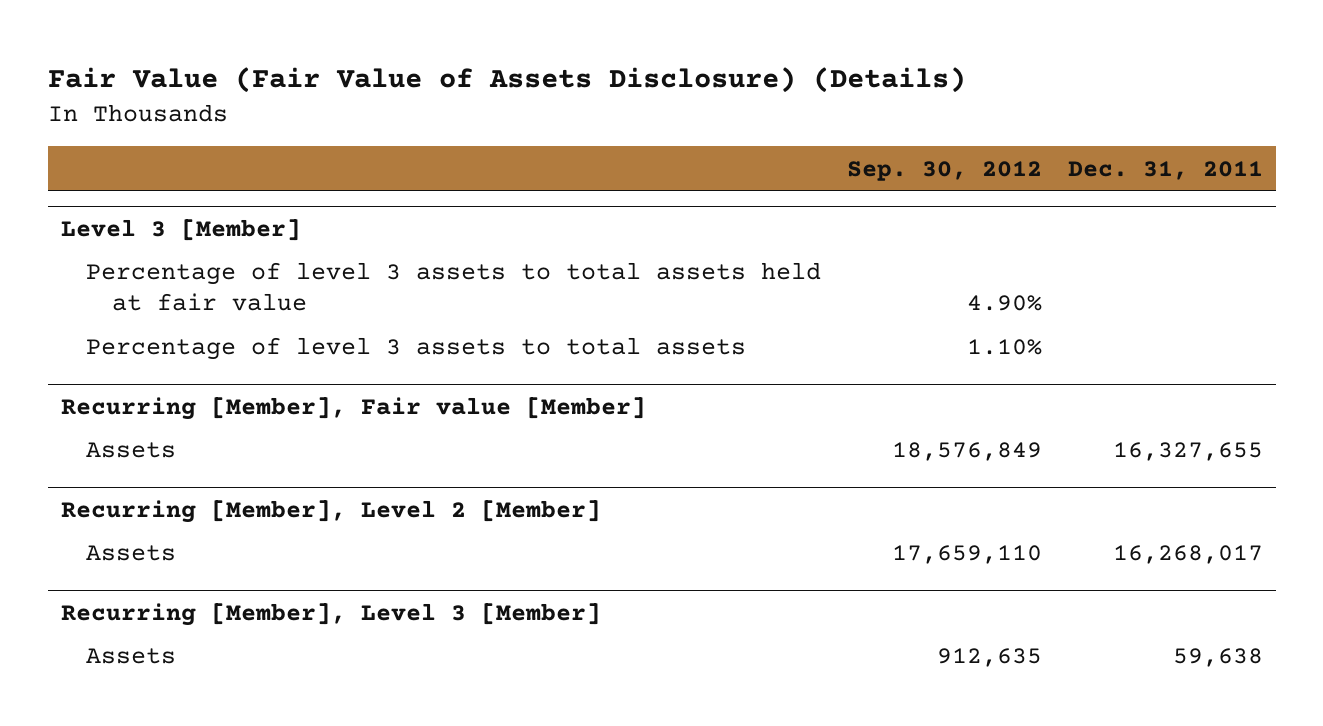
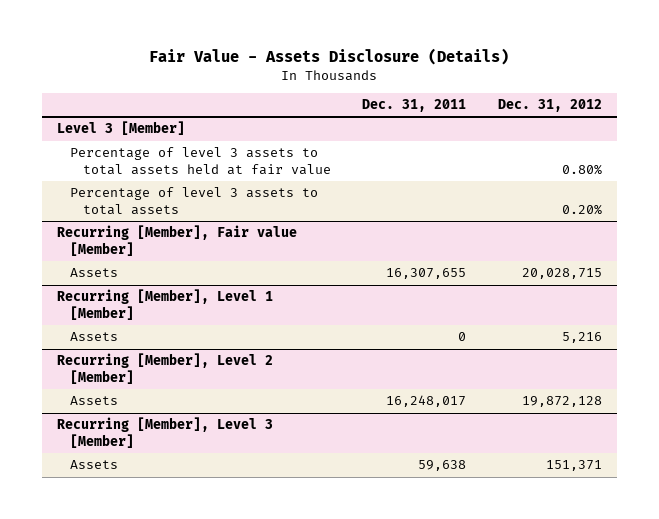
- Fair Value (Fair Value of Assets Disclosure) (Details)
+ Fair Value - Assets Disclosure (Details)
- | Sep. 30, 2012 | Dec. 31, 2011
+ | Dec. 31, 2011 | Dec. 31, 2012
@ Recurring [Member], Fair value [Member]
- Assets | 18,576,849 | 16,327,655
+ Assets | 16,307,655 | 20,028,715
+ Recurring [Member], Level 1 [Member]
+ Assets | 0 | 5,216
@ Recurring [Member], Level 2 [Member]
- Assets | 17,659,110 | 16,268,017
+ Assets | 16,248,017 | 19,872,128

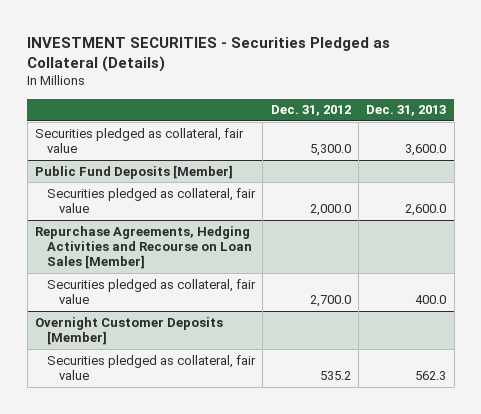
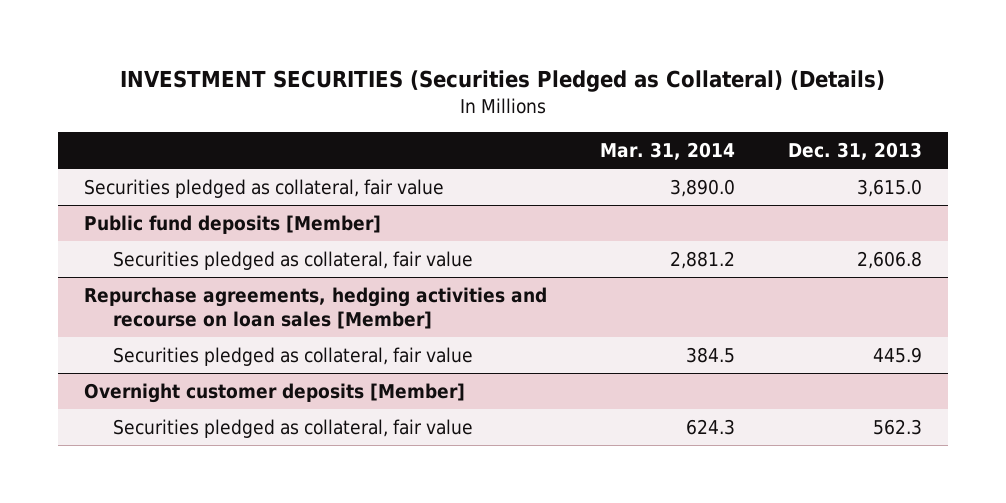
- INVESTMENT SECURITIES - Securities Pledged as Collateral (Details)
+ INVESTMENT SECURITIES (Securities Pledged as Collateral) (Details)
- | Dec. 31, 2012 | Dec. 31, 2013
+ | Mar. 31, 2014 | Dec. 31, 2013
- Securities pledged as collateral, fair value | 5,300.0 | 3,600.0
- Public Fund Deposits [Member]
- Securities pledged as collateral, fair value | 2,000.0 | 2,600.0
- Repurchase Agreements, Hedging Activities and Recourse on Loan Sales [Member]
- Securities pledged as collateral, fair value | 2,700.0 | 400.0
- Overnight Customer Deposits [Member]
+ Securities pledged as collateral, fair value | 3,890.0 | 3,615.0
+ Public fund deposits [Member]
+ Securities pledged as collateral, fair value | 2,881.2 | 2,606.8
+ Repurchase agreements, hedging activities and recourse on loan sales [Member]
+ Securities pledged as collateral, fair value | 384.5 | 445.9
+ Overnight customer deposits [Member]

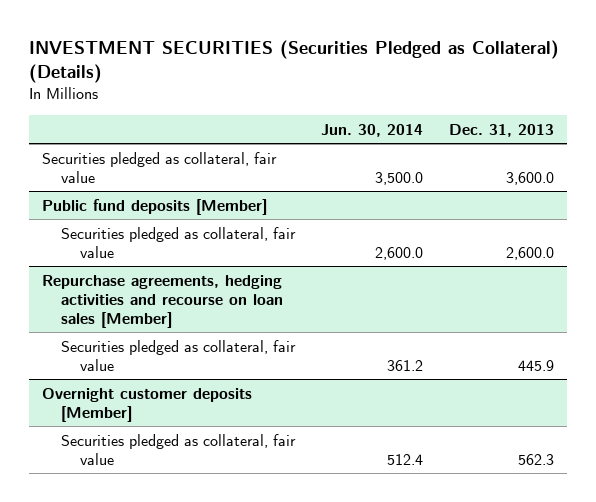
- | Mar. 31, 2014 | Dec. 31, 2013
+ | Jun. 30, 2014 | Dec. 31, 2013
- Securities pledged as collateral, fair value | 3,890.0 | 3,615.0
+ Securities pledged as collateral, fair value | 3,500.0 | 3,600.0
@ Public fund deposits [Member]
- Securities pledged as collateral, fair value | 2,881.2 | 2,606.8
+ Securities pledged as collateral, fair value | 2,600.0 | 2,600.0

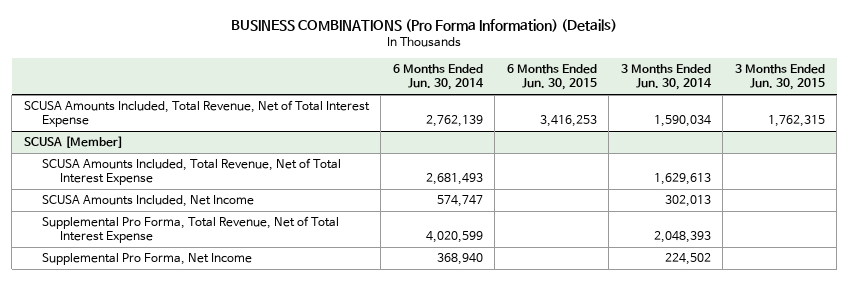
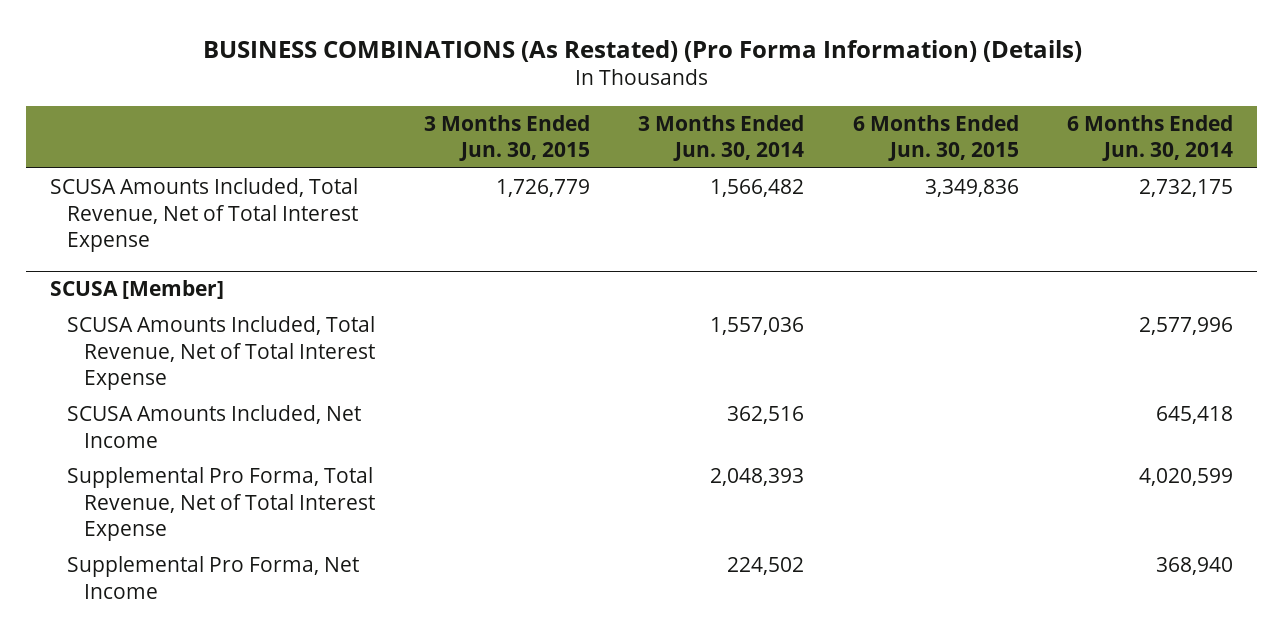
- BUSINESS COMBINATIONS (Pro Forma Information) (Details)
+ BUSINESS COMBINATIONS (As Restated) (Pro Forma Information) (Details)
- | 6 Months Ended Jun. 30, 2014 | 6 Months Ended Jun. 30, 2015 | 3 Months Ended Jun. 30, 2014 | 3 Months Ended Jun. 30, 2015
+ | 3 Months Ended Jun. 30, 2015 | 3 Months Ended Jun. 30, 2014 | 6 Months Ended Jun. 30, 2015 | 6 Months Ended Jun. 30, 2014
- SCUSA Amounts Included, Total Revenue, Net of Total Interest Expense | 2,762,139 | 3,416,253 | 1,590,034 | 1,762,315
+ SCUSA Amounts Included, Total Revenue, Net of Total Interest Expense | 1,726,779 | 1,566,482 | 3,349,836 | 2,732,175
@ SCUSA [Member]
- SCUSA Amounts Included, Total Revenue, Net of Total Interest Expense | 2,681,493 | | 1,629,613 |
- SCUSA Amounts Included, Net Income | 574,747 | | 302,013 |
+ SCUSA Amounts Included, Total Revenue, Net of Total Interest Expense | | 1,557,036 | | 2,577,996
+ SCUSA Amounts Included, Net Income | | 362,516 | | 645,418

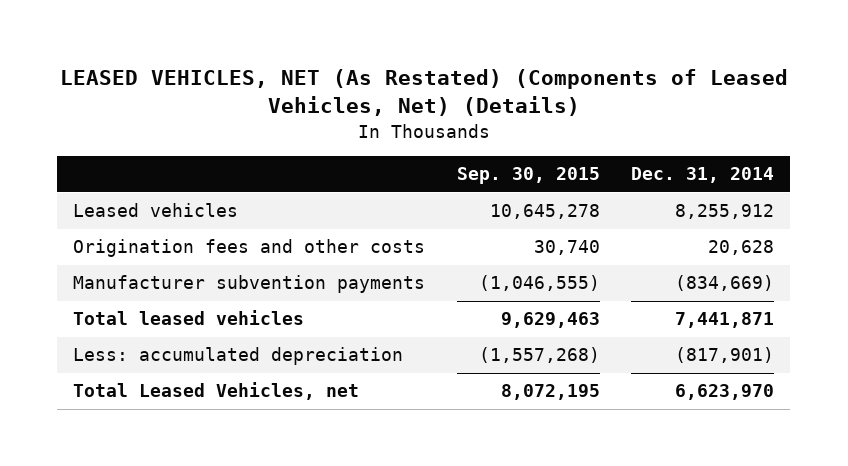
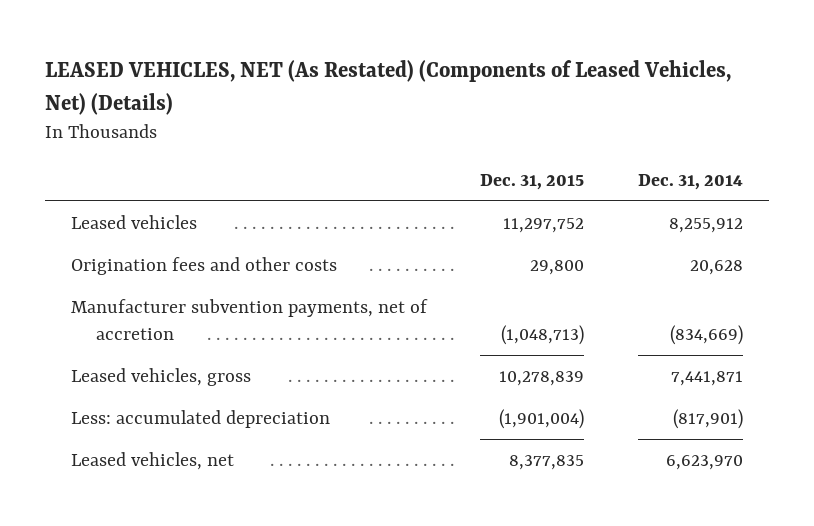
- | Sep. 30, 2015 | Dec. 31, 2014
+ | Dec. 31, 2015 | Dec. 31, 2014
- Manufacturer subvention payments | (1,046,555) | (834,669)
- Total leased vehicles | 9,629,463 | 7,441,871
+ Manufacturer subvention payments, net of accretion | (1,048,713) | (834,669)
+ Leased vehicles, gross | 10,278,839 | 7,441,871
- Total Leased Vehicles, net | 8,072,195 | 6,623,970
+ Leased vehicles, net | 8,377,835 | 6,623,970

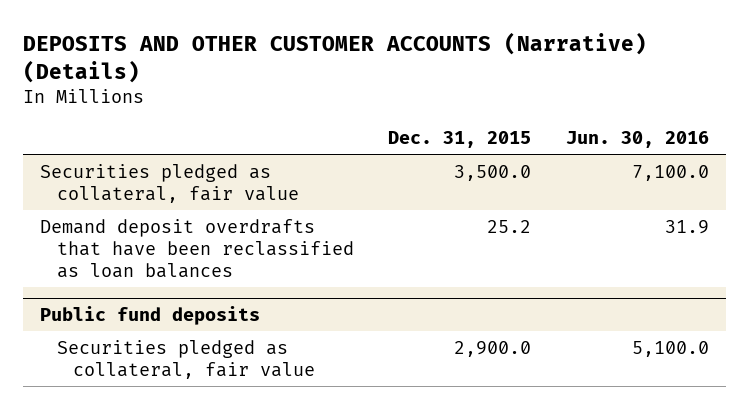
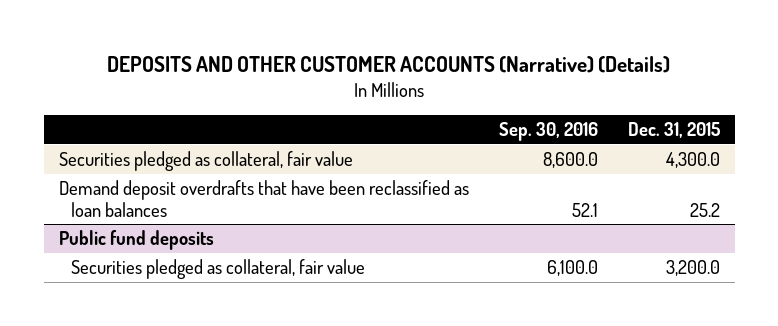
- | Dec. 31, 2015 | Jun. 30, 2016
+ | Sep. 30, 2016 | Dec. 31, 2015
- Securities pledged as collateral, fair value | 3,500.0 | 7,100.0
+ Securities pledged as collateral, fair value | 8,600.0 | 4,300.0
@ Public fund deposits
- Securities pledged as collateral, fair value | 2,900.0 | 5,100.0
+ Securities pledged as collateral, fair value | 6,100.0 | 3,200.0

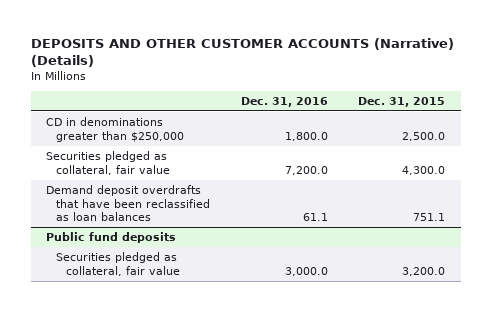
- | Sep. 30, 2016 | Dec. 31, 2015
+ | Dec. 31, 2016 | Dec. 31, 2015
+ CD in denominations greater than $250,000 | 1,800.0 | 2,500.0
- Demand deposit overdrafts that have been reclassified as loan balances | 52.1 | 25.2
+ Demand deposit overdrafts that have been reclassified as loan balances | 61.1 | 751.1

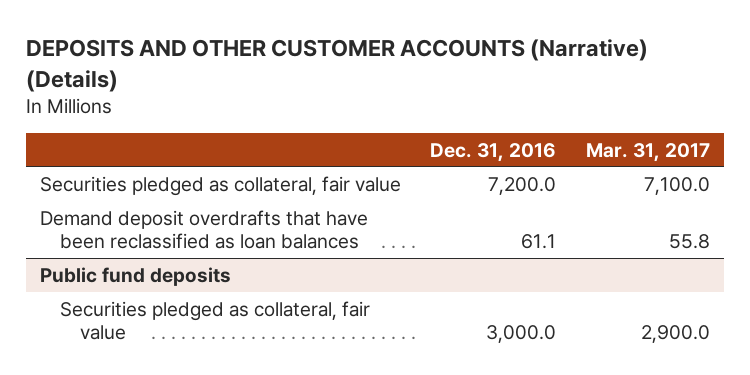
- | Dec. 31, 2016 | Dec. 31, 2015
+ | Dec. 31, 2016 | Mar. 31, 2017
- CD in denominations greater than $250,000 | 1,800.0 | 2,500.0

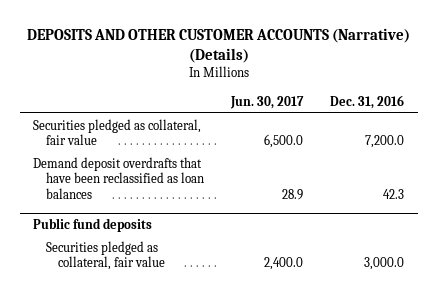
- | Dec. 31, 2016 | Mar. 31, 2017
+ | Jun. 30, 2017 | Dec. 31, 2016
- Demand deposit overdrafts that have been reclassified as loan balances | 61.1 | 55.8
+ Demand deposit overdrafts that have been reclassified as loan balances | 28.9 | 42.3

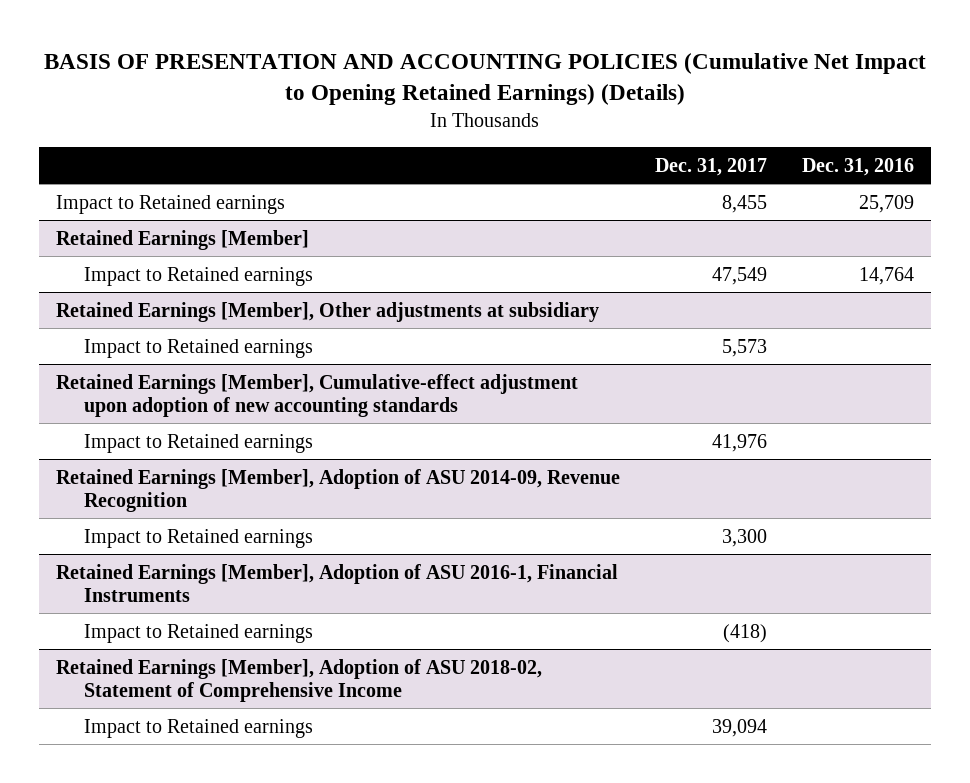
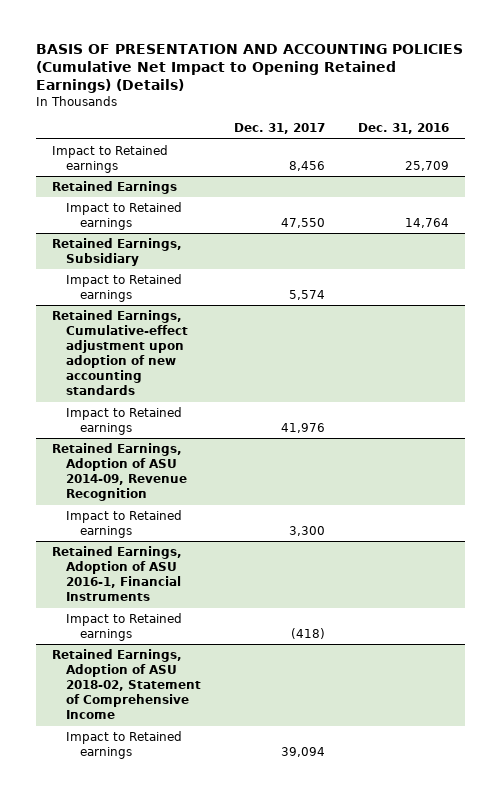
- Impact to Retained earnings | 8,455 | 25,709
- Retained Earnings [Member]
- Impact to Retained earnings | 47,549 | 14,764
- Retained Earnings [Member], Other adjustments at subsidiary
- Impact to Retained earnings | 5,573 |
- Retained Earnings [Member], Cumulative-effect adjustment upon adoption of new accounting standards
+ Impact to Retained earnings | 8,456 | 25,709
+ Retained Earnings
+ Impact to Retained earnings | 47,550 | 14,764
+ Retained Earnings, Subsidiary
+ Impact to Retained earnings | 5,574 |
+ Retained Earnings, Cumulative-effect adjustment upon adoption of new accounting standards
- Retained Earnings [Member], Adoption of ASU 2014-09, Revenue Recognition
+ Retained Earnings, Adoption of ASU 2014-09, Revenue Recognition
- Retained Earnings [Member], Adoption of ASU 2016-1, Financial Instruments
+ Retained Earnings, Adoption of ASU 2016-1, Financial Instruments
- Retained Earnings [Member], Adoption of ASU 2018-02, Statement of Comprehensive Income
+ Retained Earnings, Adoption of ASU 2018-02, Statement of Comprehensive Income

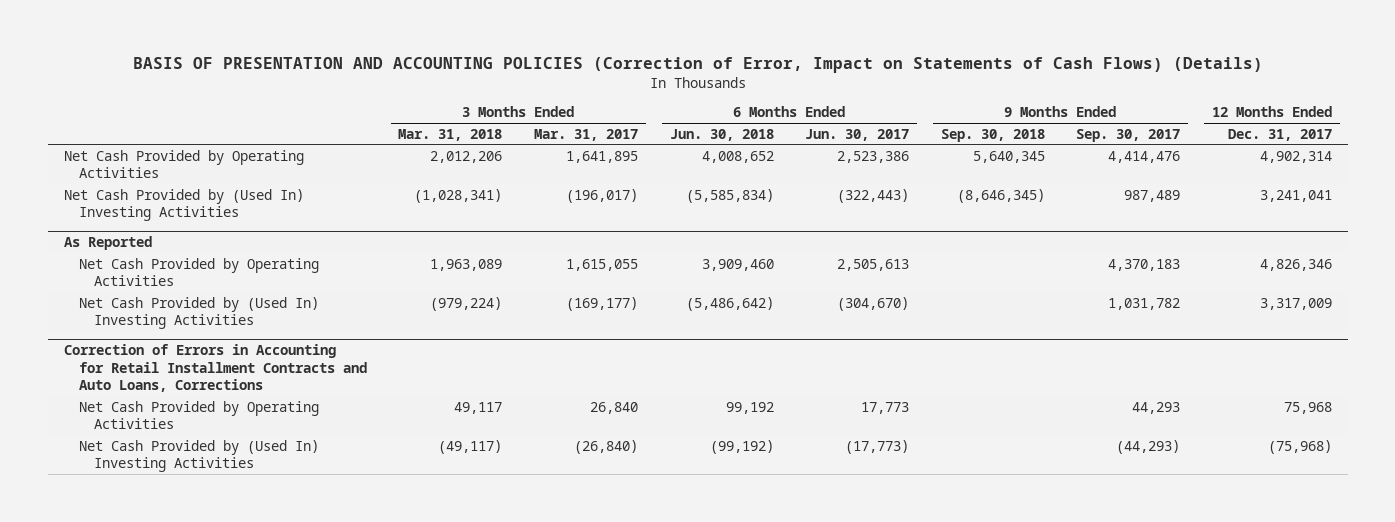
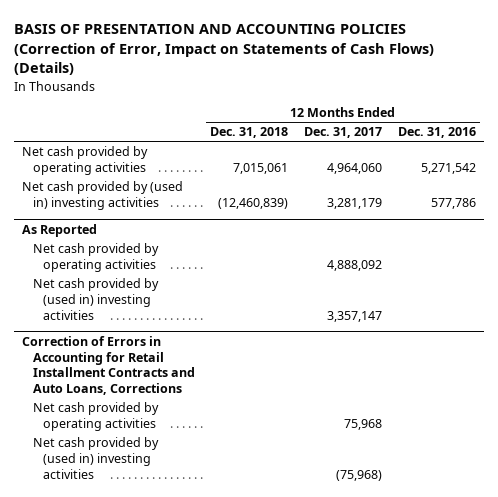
- | 3 Months Ended Mar. 31, 2018 | 3 Months Ended Mar. 31, 2017 | 6 Months Ended Jun. 30, 2018 | 6 Months Ended Jun. 30, 2017 | 9 Months Ended Sep. 30, 2018 | 9 Months Ended Sep. 30, 2017 | 12 Months Ended Dec. 31, 2017
+ | 12 Months Ended Dec. 31, 2018 | 12 Months Ended Dec. 31, 2017 | 12 Months Ended Dec. 31, 2016
- Net Cash Provided by Operating Activities | 2,012,206 | 1,641,895 | 4,008,652 | 2,523,386 | 5,640,345 | 4,414,476 | 4,902,314
- Net Cash Provided by (Used In) Investing Activities | (1,028,341) | (196,017) | (5,585,834) | (322,443) | (8,646,345) | 987,489 | 3,241,041
+ Net cash provided by operating activities | 7,015,061 | 4,964,060 | 5,271,542
+ Net cash provided by (used in) investing activities | (12,460,839) | 3,281,179 | 577,786
@ As Reported
- Net Cash Provided by Operating Activities | 1,963,089 | 1,615,055 | 3,909,460 | 2,505,613 | | 4,370,183 | 4,826,346
- Net Cash Provided by (Used In) Investing Activities | (979,224) | (169,177) | (5,486,642) | (304,670) | | 1,031,782 | 3,317,009
+ Net cash provided by operating activities | | 4,888,092 |
+ Net cash provided by (used in) investing activities | | 3,357,147 |
@ Correction of Errors in Accounting for Retail Installment Contracts and Auto Loans, Corrections
- Net Cash Provided by Operating Activities | 49,117 | 26,840 | 99,192 | 17,773 | | 44,293 | 75,968
- Net Cash Provided by (Used In) Investing Activities | (49,117) | (26,840) | (99,192) | (17,773) | | (44,293) | (75,968)
+ Net cash provided by operating activities | | 75,968 |
+ Net cash provided by (used in) investing activities | | (75,968) |

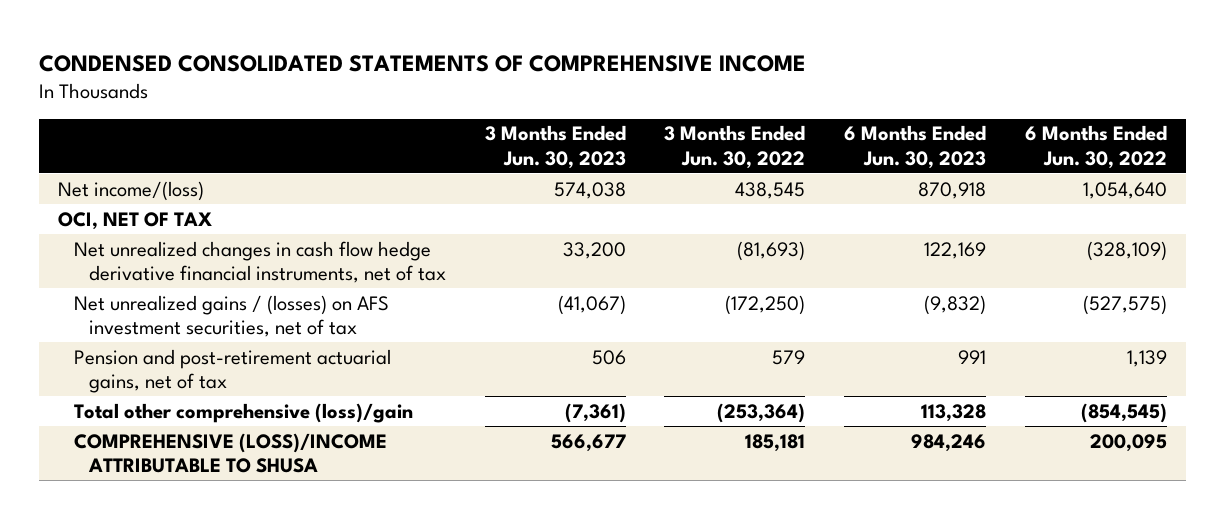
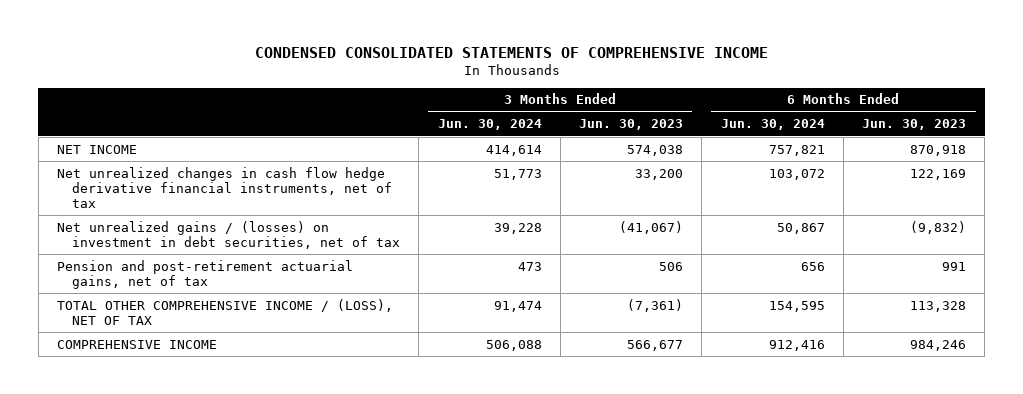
- | 3 Months Ended Jun. 30, 2023 | 3 Months Ended Jun. 30, 2022 | 6 Months Ended Jun. 30, 2023 | 6 Months Ended Jun. 30, 2022
+ | 3 Months Ended Jun. 30, 2024 | 3 Months Ended Jun. 30, 2023 | 6 Months Ended Jun. 30, 2024 | 6 Months Ended Jun. 30, 2023
- Net income/(loss) | 574,038 | 438,545 | 870,918 | 1,054,640
- OCI, NET OF TAX
+ NET INCOME | 414,614 | 574,038 | 757,821 | 870,918
- Net unrealized gains / (losses) on AFS investment securities, net of tax | (41,067) | (172,250) | (9,832) | (527,575)
+ Net unrealized gains / (losses) on investment in debt securities, net of tax | 39,228 | (41,067) | 50,867 | (9,832)
- Total other comprehensive (loss)/gain | (7,361) | (253,364) | 113,328 | (854,545)
- COMPREHENSIVE (LOSS)/INCOME ATTRIBUTABLE TO SHUSA | 566,677 | 185,181 | 984,246 | 200,095
+ TOTAL OTHER COMPREHENSIVE INCOME / (LOSS), NET OF TAX | 91,474 | (7,361) | 154,595 | 113,328
+ COMPREHENSIVE INCOME | 506,088 | 566,677 | 912,416 | 984,246

